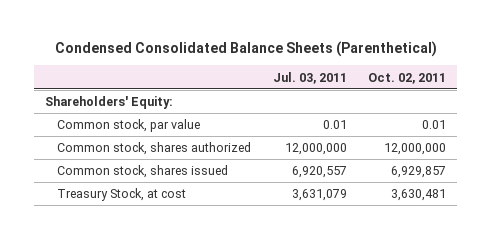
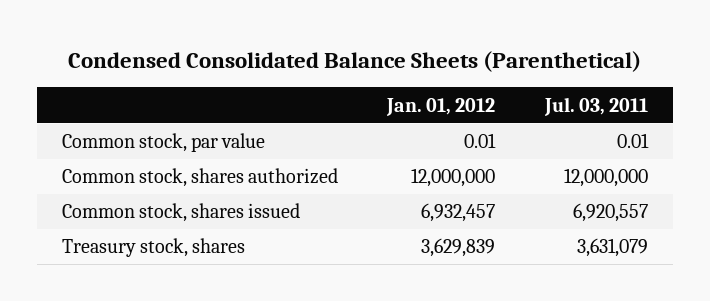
- | Jul. 03, 2011 | Oct. 02, 2011
+ | Jan. 01, 2012 | Jul. 03, 2011
- Shareholders' Equity:
- Treasury Stock, at cost | 3,631,079 | 3,630,481
+ Treasury stock, shares | 3,629,839 | 3,631,079

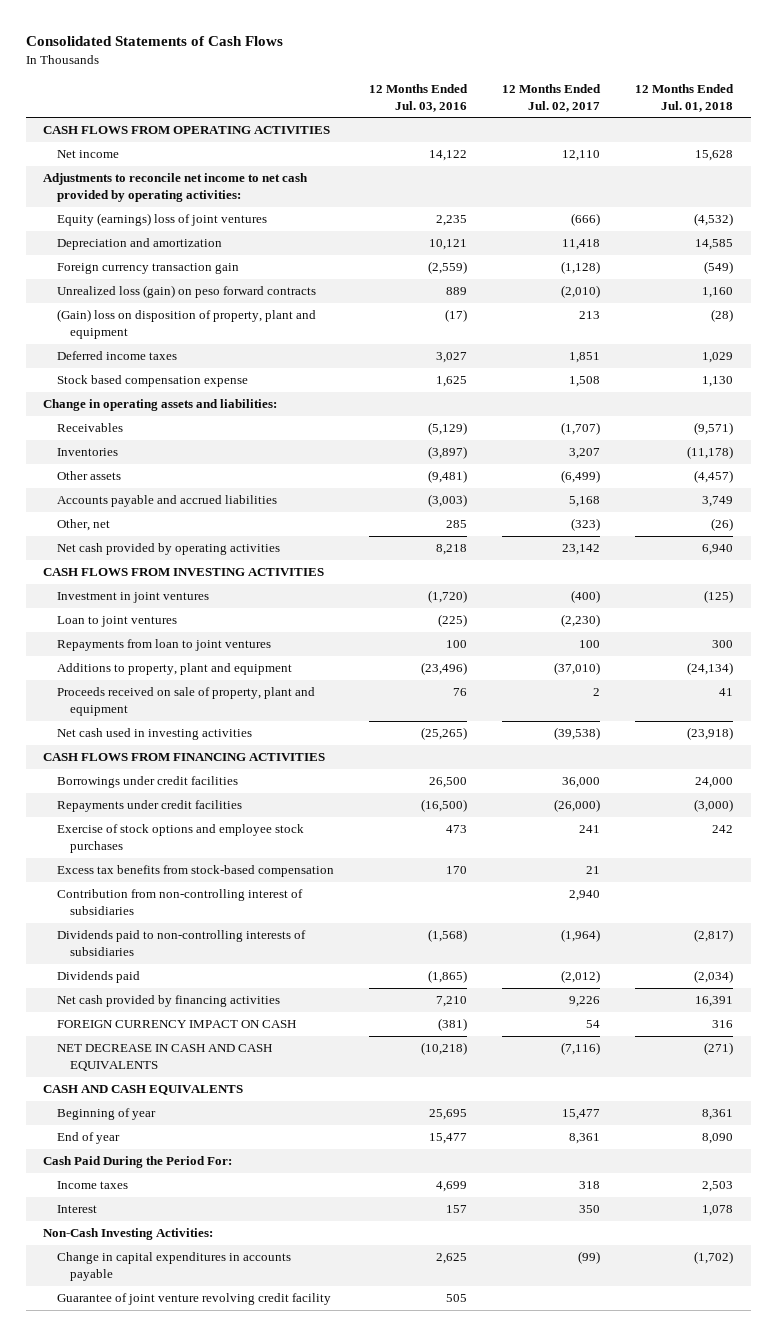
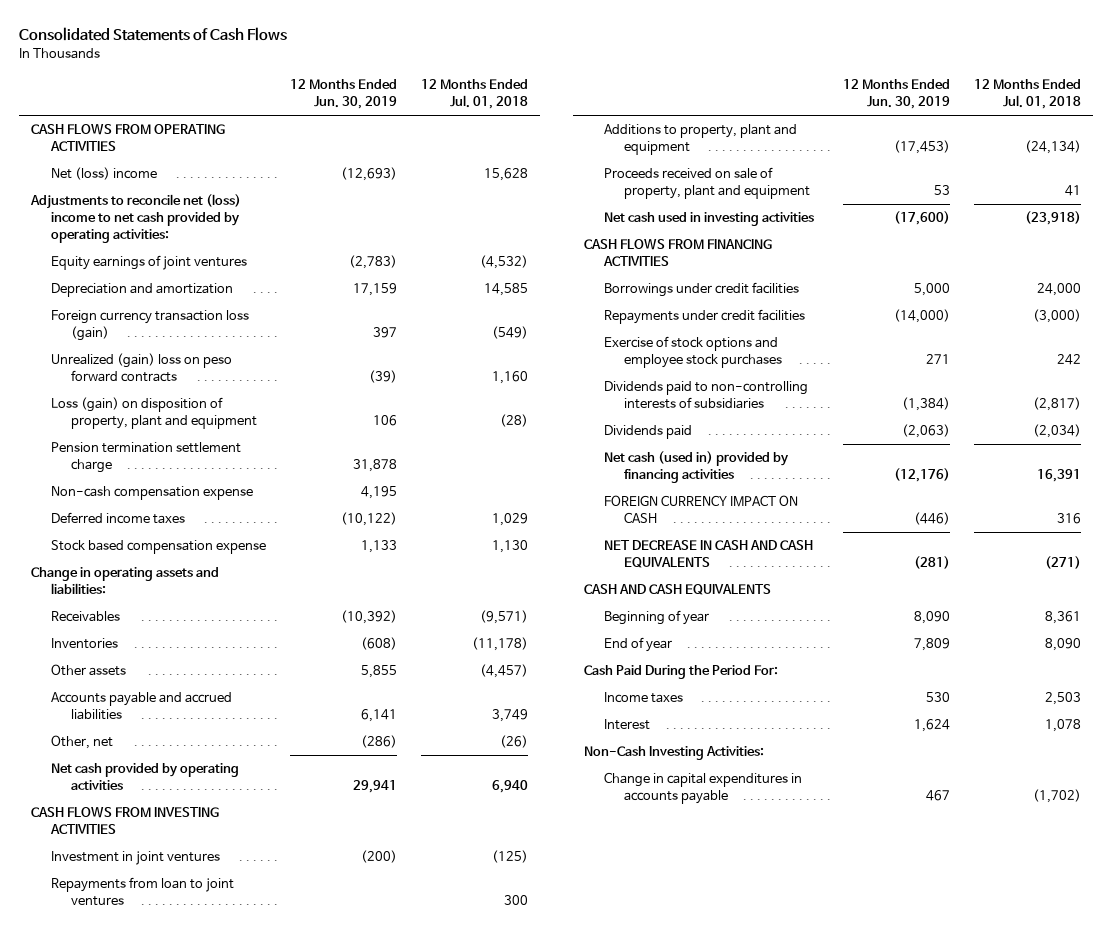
- | 12 Months Ended Jul. 03, 2016 | 12 Months Ended Jul. 02, 2017 | 12 Months Ended Jul. 01, 2018
+ | 12 Months Ended Jun. 30, 2019 | 12 Months Ended Jul. 01, 2018
- Net income | 14,122 | 12,110 | 15,628
- Adjustments to reconcile net income to net cash provided by operating activities:
- Equity (earnings) loss of joint ventures | 2,235 | (666) | (4,532)
+ Net (loss) income | (12,693) | 15,628
+ Adjustments to reconcile net (loss) income to net cash provided by operating activities:
+ Equity earnings of joint ventures | (2,783) | (4,532)
- Foreign currency transaction gain | (2,559) | (1,128) | (549)
- Unrealized loss (gain) on peso forward contracts | 889 | (2,010) | 1,160
- (Gain) loss on disposition of property, plant and equipment | (17) | 213 | (28)
+ Foreign currency transaction loss (gain) | 397 | (549)
+ Unrealized (gain) loss on peso forward contracts | (39) | 1,160
+ Loss (gain) on disposition of property, plant and equipment | 106 | (28)
+ Pension termination settlement charge | 31,878 |
+ Non-cash compensation expense | 4,195 |
- Loan to joint ventures | (225) | (2,230) |
- Excess tax benefits from stock-based compensation | 170 | 21 |
- Contribution from non-controlling interest of subsidiaries | | 2,940 |
- Net cash provided by financing activities | 7,210 | 9,226 | 16,391
+ Net cash (used in) provided by financing activities | (12,176) | 16,391
- Guarantee of joint venture revolving credit facility | 505 | |

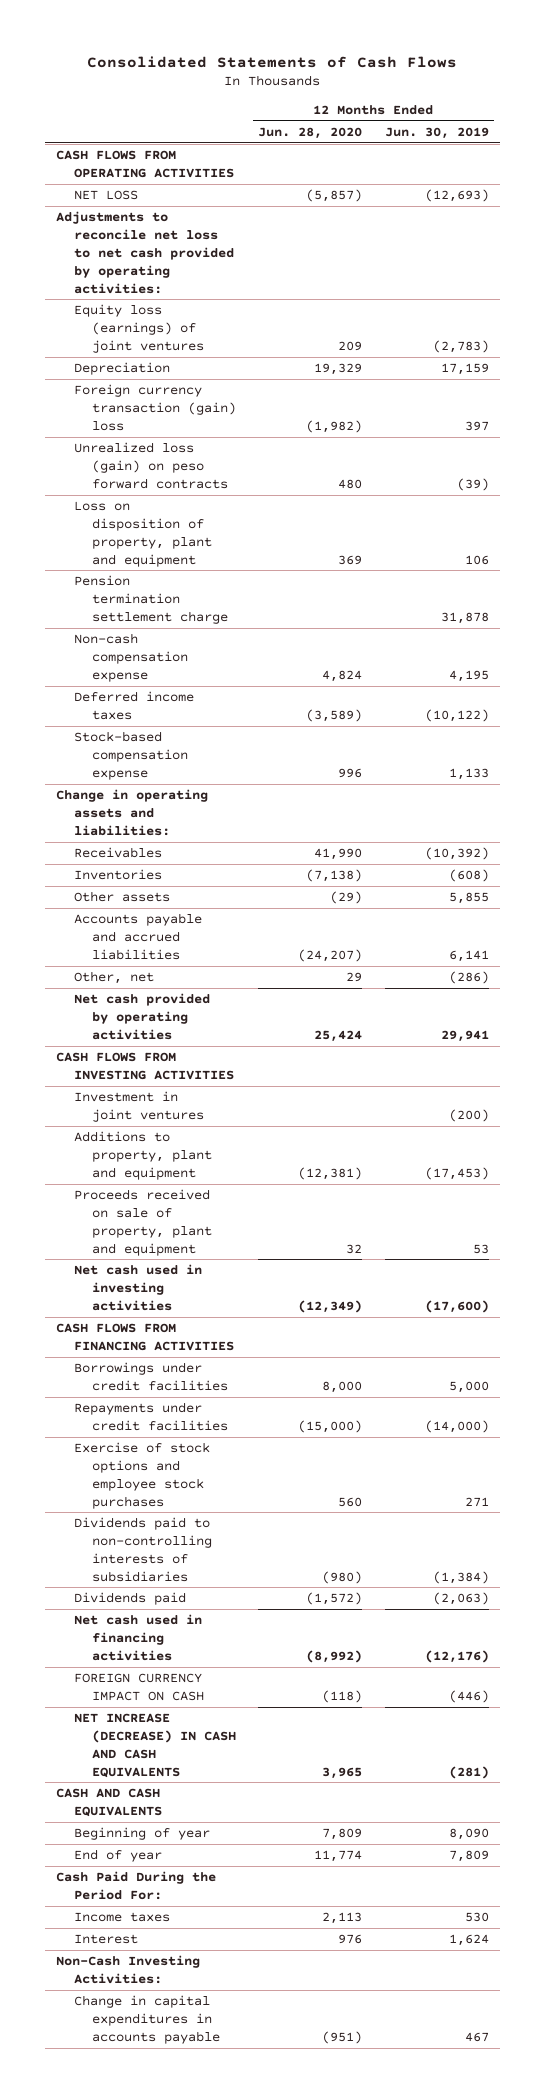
- | 12 Months Ended Jun. 30, 2019 | 12 Months Ended Jul. 01, 2018
+ | 12 Months Ended Jun. 28, 2020 | 12 Months Ended Jun. 30, 2019
- Net (loss) income | (12,693) | 15,628
- Adjustments to reconcile net (loss) income to net cash provided by operating activities:
- Equity earnings of joint ventures | (2,783) | (4,532)
- Depreciation and amortization | 17,159 | 14,585
- Foreign currency transaction loss (gain) | 397 | (549)
- Unrealized (gain) loss on peso forward contracts | (39) | 1,160
- Loss (gain) on disposition of property, plant and equipment | 106 | (28)
+ NET LOSS | (5,857) | (12,693)
+ Adjustments to reconcile net loss to net cash provided by operating activities:
+ Equity loss (earnings) of joint ventures | 209 | (2,783)
+ Depreciation | 19,329 | 17,159
+ Foreign currency transaction (gain) loss | (1,982) | 397
+ Unrealized loss (gain) on peso forward contracts | 480 | (39)
+ Loss on disposition of property, plant and equipment | 369 | 106
- Stock based compensation expense | 1,133 | 1,130
+ Stock-based compensation expense | 996 | 1,133
- Repayments from loan to joint ventures | | 300
- Net cash (used in) provided by financing activities | (12,176) | 16,391
+ Net cash used in financing activities | (8,992) | (12,176)
- NET DECREASE IN CASH AND CASH EQUIVALENTS | (281) | (271)
+ NET INCREASE (DECREASE) IN CASH AND CASH EQUIVALENTS | 3,965 | (281)

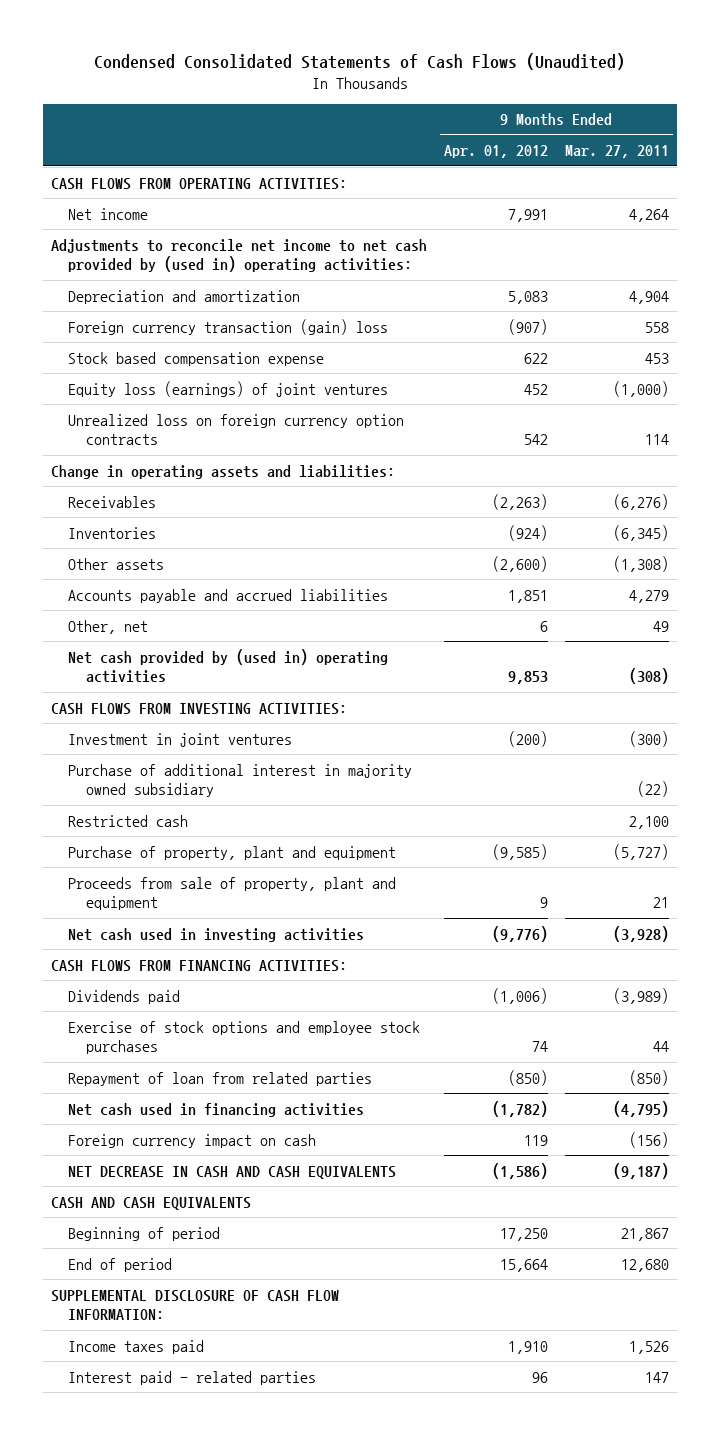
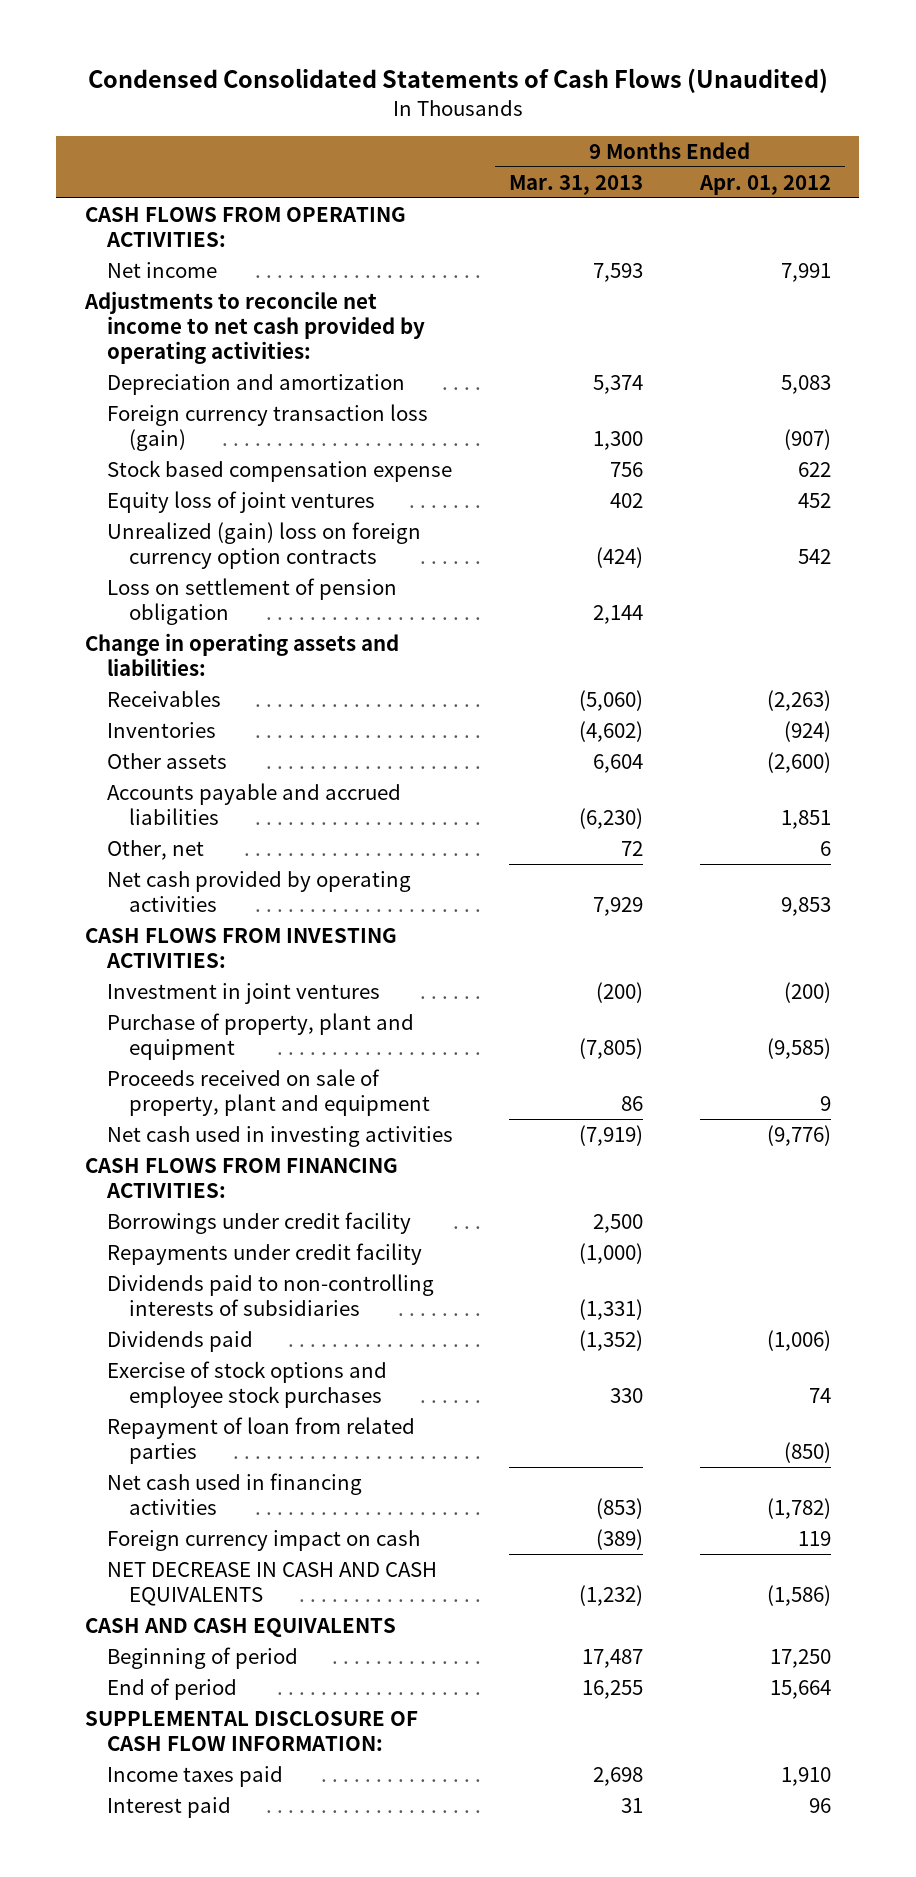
- | 9 Months Ended Apr. 01, 2012 | 9 Months Ended Mar. 27, 2011
+ | 9 Months Ended Mar. 31, 2013 | 9 Months Ended Apr. 01, 2012
- Adjustments to reconcile net income to net cash provided by (used in) operating activities:
+ Adjustments to reconcile net income to net cash provided by operating activities:
- Foreign currency transaction (gain) loss | (907) | 558
+ Foreign currency transaction loss (gain) | 1,300 | (907)
- Equity loss (earnings) of joint ventures | 452 | (1,000)
- Unrealized loss on foreign currency option contracts | 542 | 114
+ Equity loss of joint ventures | 402 | 452
+ Unrealized (gain) loss on foreign currency option contracts | (424) | 542
+ Loss on settlement of pension obligation | 2,144 |
- Net cash provided by (used in) operating activities | 9,853 | (308)
+ Net cash provided by operating activities | 7,929 | 9,853
- Purchase of additional interest in majority owned subsidiary | | (22)
- Restricted cash | | 2,100
- Proceeds from sale of property, plant and equipment | 9 | 21
+ Proceeds received on sale of property, plant and equipment | 86 | 9
+ Borrowings under credit facility | 2,500 |
+ Repayments under credit facility | (1,000) |
+ Dividends paid to non-controlling interests of subsidiaries | (1,331) |
- Interest paid - related parties | 96 | 147
+ Interest paid | 31 | 96

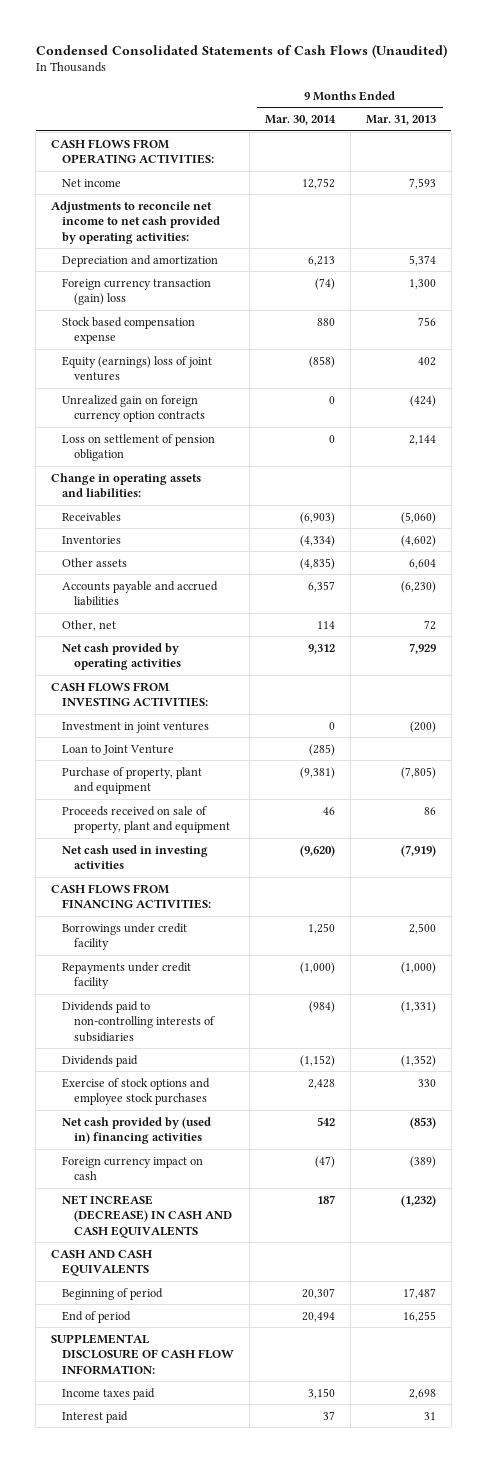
- | 9 Months Ended Mar. 31, 2013 | 9 Months Ended Apr. 01, 2012
+ | 9 Months Ended Mar. 30, 2014 | 9 Months Ended Mar. 31, 2013
- Foreign currency transaction loss (gain) | 1,300 | (907)
+ Foreign currency transaction (gain) loss | (74) | 1,300
- Equity loss of joint ventures | 402 | 452
- Unrealized (gain) loss on foreign currency option contracts | (424) | 542
+ Equity (earnings) loss of joint ventures | (858) | 402
+ Unrealized gain on foreign currency option contracts | 0 | (424)
+ Loan to Joint Venture | (285) |
- Repayment of loan from related parties | | (850)
- Net cash used in financing activities | (853) | (1,782)
+ Net cash provided by (used in) financing activities | 542 | (853)
- NET DECREASE IN CASH AND CASH EQUIVALENTS | (1,232) | (1,586)
+ NET INCREASE (DECREASE) IN CASH AND CASH EQUIVALENTS | 187 | (1,232)

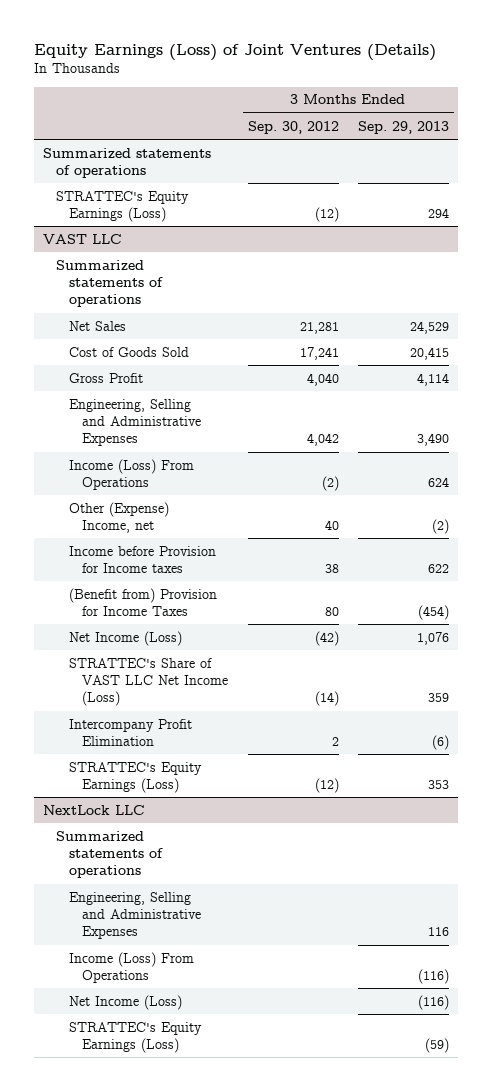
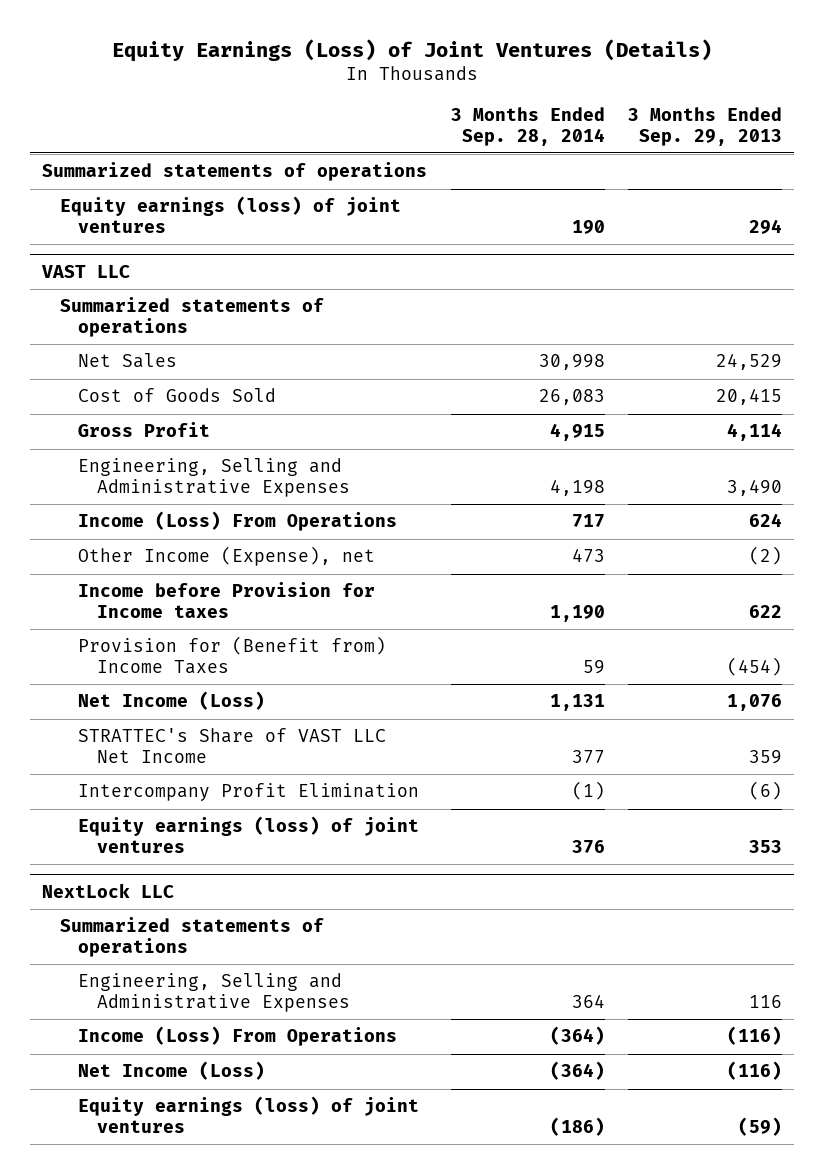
- | 3 Months Ended Sep. 30, 2012 | 3 Months Ended Sep. 29, 2013
+ | 3 Months Ended Sep. 28, 2014 | 3 Months Ended Sep. 29, 2013
- STRATTEC's Equity Earnings (Loss) | (12) | 294
+ Equity earnings (loss) of joint ventures | 190 | 294
@ VAST LLC
- Other (Expense) Income, net | 40 | (2)
+ Other Income (Expense), net | 473 | (2)
- (Benefit from) Provision for Income Taxes | 80 | (454)
+ Provision for (Benefit from) Income Taxes | 59 | (454)
- STRATTEC's Share of VAST LLC Net Income (Loss) | (14) | 359
+ STRATTEC's Share of VAST LLC Net Income | 377 | 359
- STRATTEC's Equity Earnings (Loss) | (12) | 353
+ Equity earnings (loss) of joint ventures | 376 | 353
@ NextLock LLC
- STRATTEC's Equity Earnings (Loss) | | (59)
+ Equity earnings (loss) of joint ventures | (186) | (59)

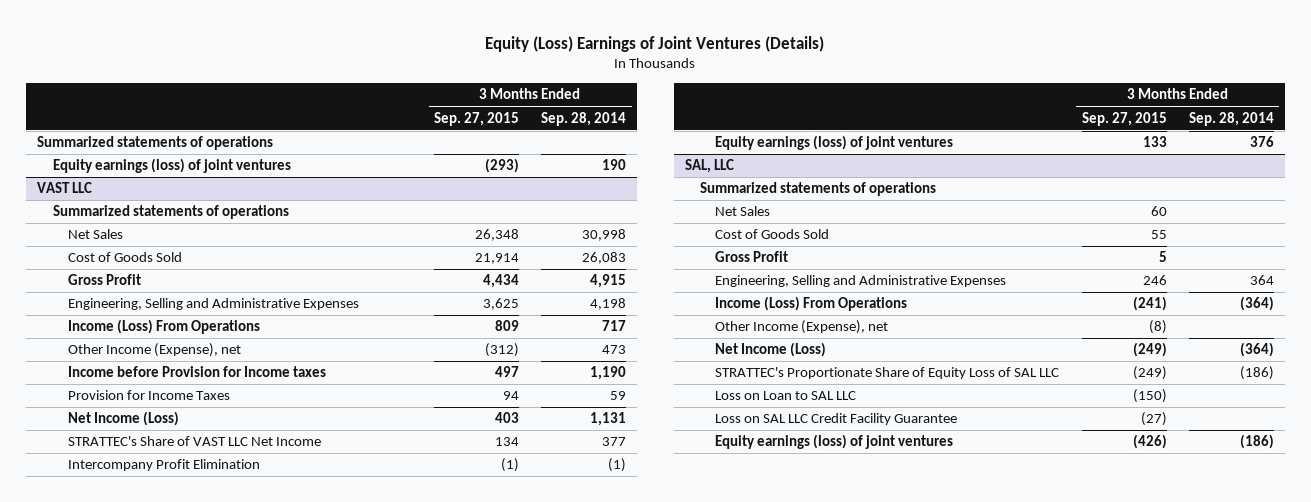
- Equity Earnings (Loss) of Joint Ventures (Details)
+ Equity (Loss) Earnings of Joint Ventures (Details)
- | 3 Months Ended Sep. 28, 2014 | 3 Months Ended Sep. 29, 2013
+ | 3 Months Ended Sep. 27, 2015 | 3 Months Ended Sep. 28, 2014
@ VAST LLC
- Provision for (Benefit from) Income Taxes | 59 | (454)
+ Provision for Income Taxes | 94 | 59
- NextLock LLC
+ SAL, LLC
+ Net Sales | 60 |
+ Cost of Goods Sold | 55 |
+ Gross Profit | 5 |
+ Other Income (Expense), net | (8) |
+ STRATTEC's Proportionate Share of Equity Loss of SAL LLC | (249) | (186)
+ Loss on Loan to SAL LLC | (150) |
+ Loss on SAL LLC Credit Facility Guarantee | (27) |

